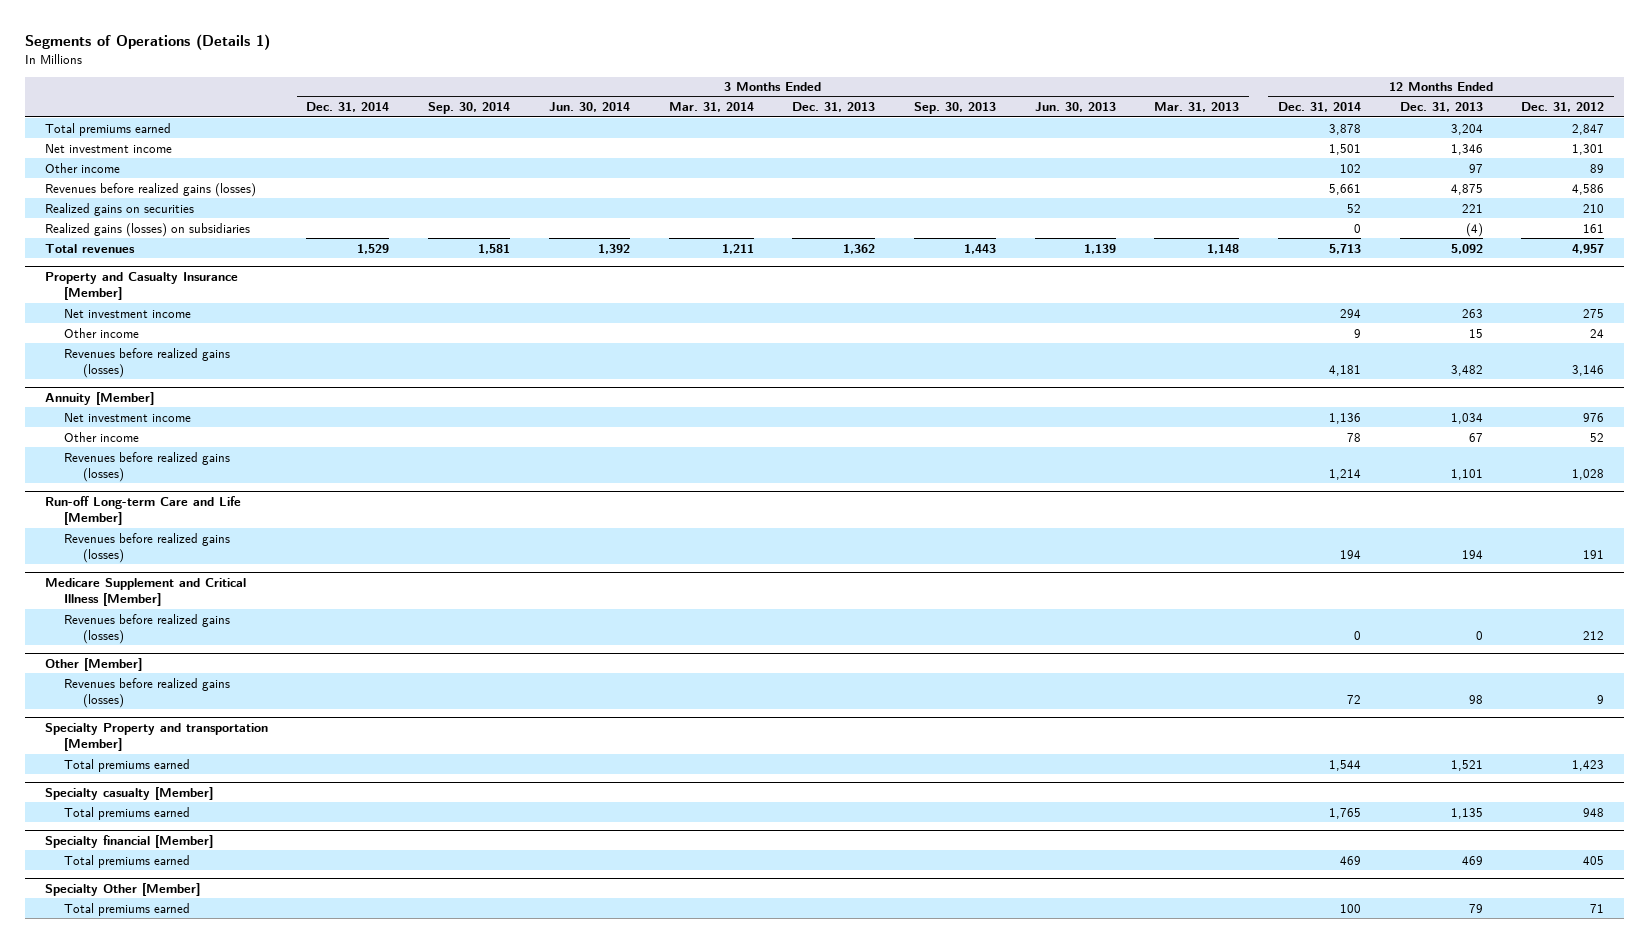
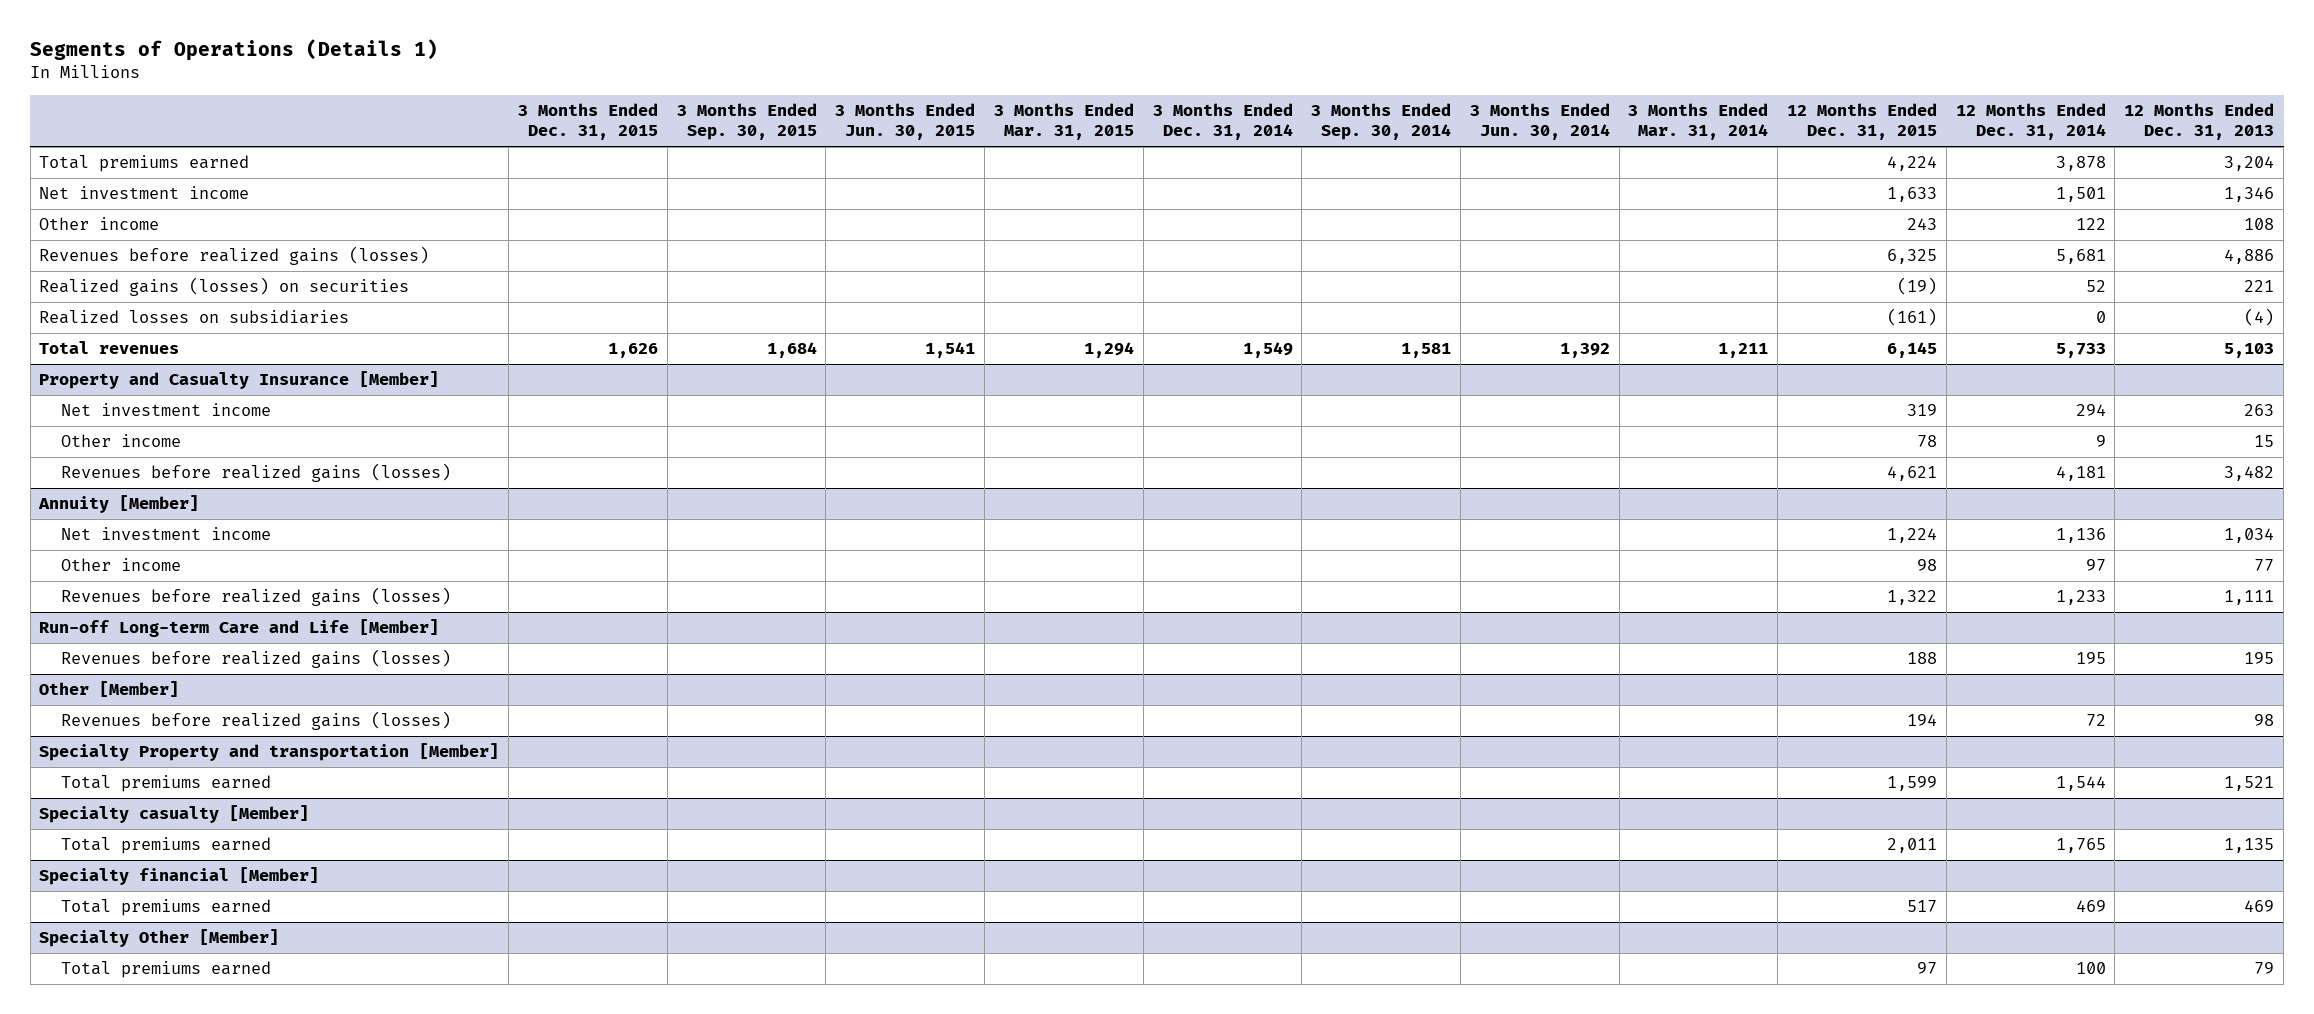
- | 3 Months Ended Dec. 31, 2014 | 3 Months Ended Sep. 30, 2014 | 3 Months Ended Jun. 30, 2014 | 3 Months Ended Mar. 31, 2014 | 3 Months Ended Dec. 31, 2013 | 3 Months Ended Sep. 30, 2013 | 3 Months Ended Jun. 30, 2013 | 3 Months Ended Mar. 31, 2013 | 12 Months Ended Dec. 31, 2014 | 12 Months Ended Dec. 31, 2013 | 12 Months Ended Dec. 31, 2012
+ | 3 Months Ended Dec. 31, 2015 | 3 Months Ended Sep. 30, 2015 | 3 Months Ended Jun. 30, 2015 | 3 Months Ended Mar. 31, 2015 | 3 Months Ended Dec. 31, 2014 | 3 Months Ended Sep. 30, 2014 | 3 Months Ended Jun. 30, 2014 | 3 Months Ended Mar. 31, 2014 | 12 Months Ended Dec. 31, 2015 | 12 Months Ended Dec. 31, 2014 | 12 Months Ended Dec. 31, 2013
- Other income | | | | | | | | | 102 | 97 | 89
- Revenues before realized gains (losses) | | | | | | | | | 5,661 | 4,875 | 4,586
- Realized gains on securities | | | | | | | | | 52 | 221 | 210
- Realized gains (losses) on subsidiaries | | | | | | | | | 0 | (4) | 161
- Total revenues | 1,529 | 1,581 | 1,392 | 1,211 | 1,362 | 1,443 | 1,139 | 1,148 | 5,713 | 5,092 | 4,957
+ Other income | | | | | | | | | 243 | 122 | 108
+ Revenues before realized gains (losses) | | | | | | | | | 6,325 | 5,681 | 4,886
+ Realized gains (losses) on securities | | | | | | | | | (19) | 52 | 221
+ Realized losses on subsidiaries | | | | | | | | | (161) | 0 | (4)
+ Total revenues | 1,626 | 1,684 | 1,541 | 1,294 | 1,549 | 1,581 | 1,392 | 1,211 | 6,145 | 5,733 | 5,103
@ Annuity [Member]
- Other income | | | | | | | | | 78 | 67 | 52
- Revenues before realized gains (losses) | | | | | | | | | 1,214 | 1,101 | 1,028
+ Other income | | | | | | | | | 98 | 97 | 77
+ Revenues before realized gains (losses) | | | | | | | | | 1,322 | 1,233 | 1,111
@ Run-off Long-term Care and Life [Member]
- Revenues before realized gains (losses) | | | | | | | | | 194 | 194 | 191
- Medicare Supplement and Critical Illness [Member]
- Revenues before realized gains (losses) | | | | | | | | | 0 | 0 | 212
@ Run-off Long-term Care and Life [Member]
+ Revenues before realized gains (losses) | | | | | | | | | 188 | 195 | 195

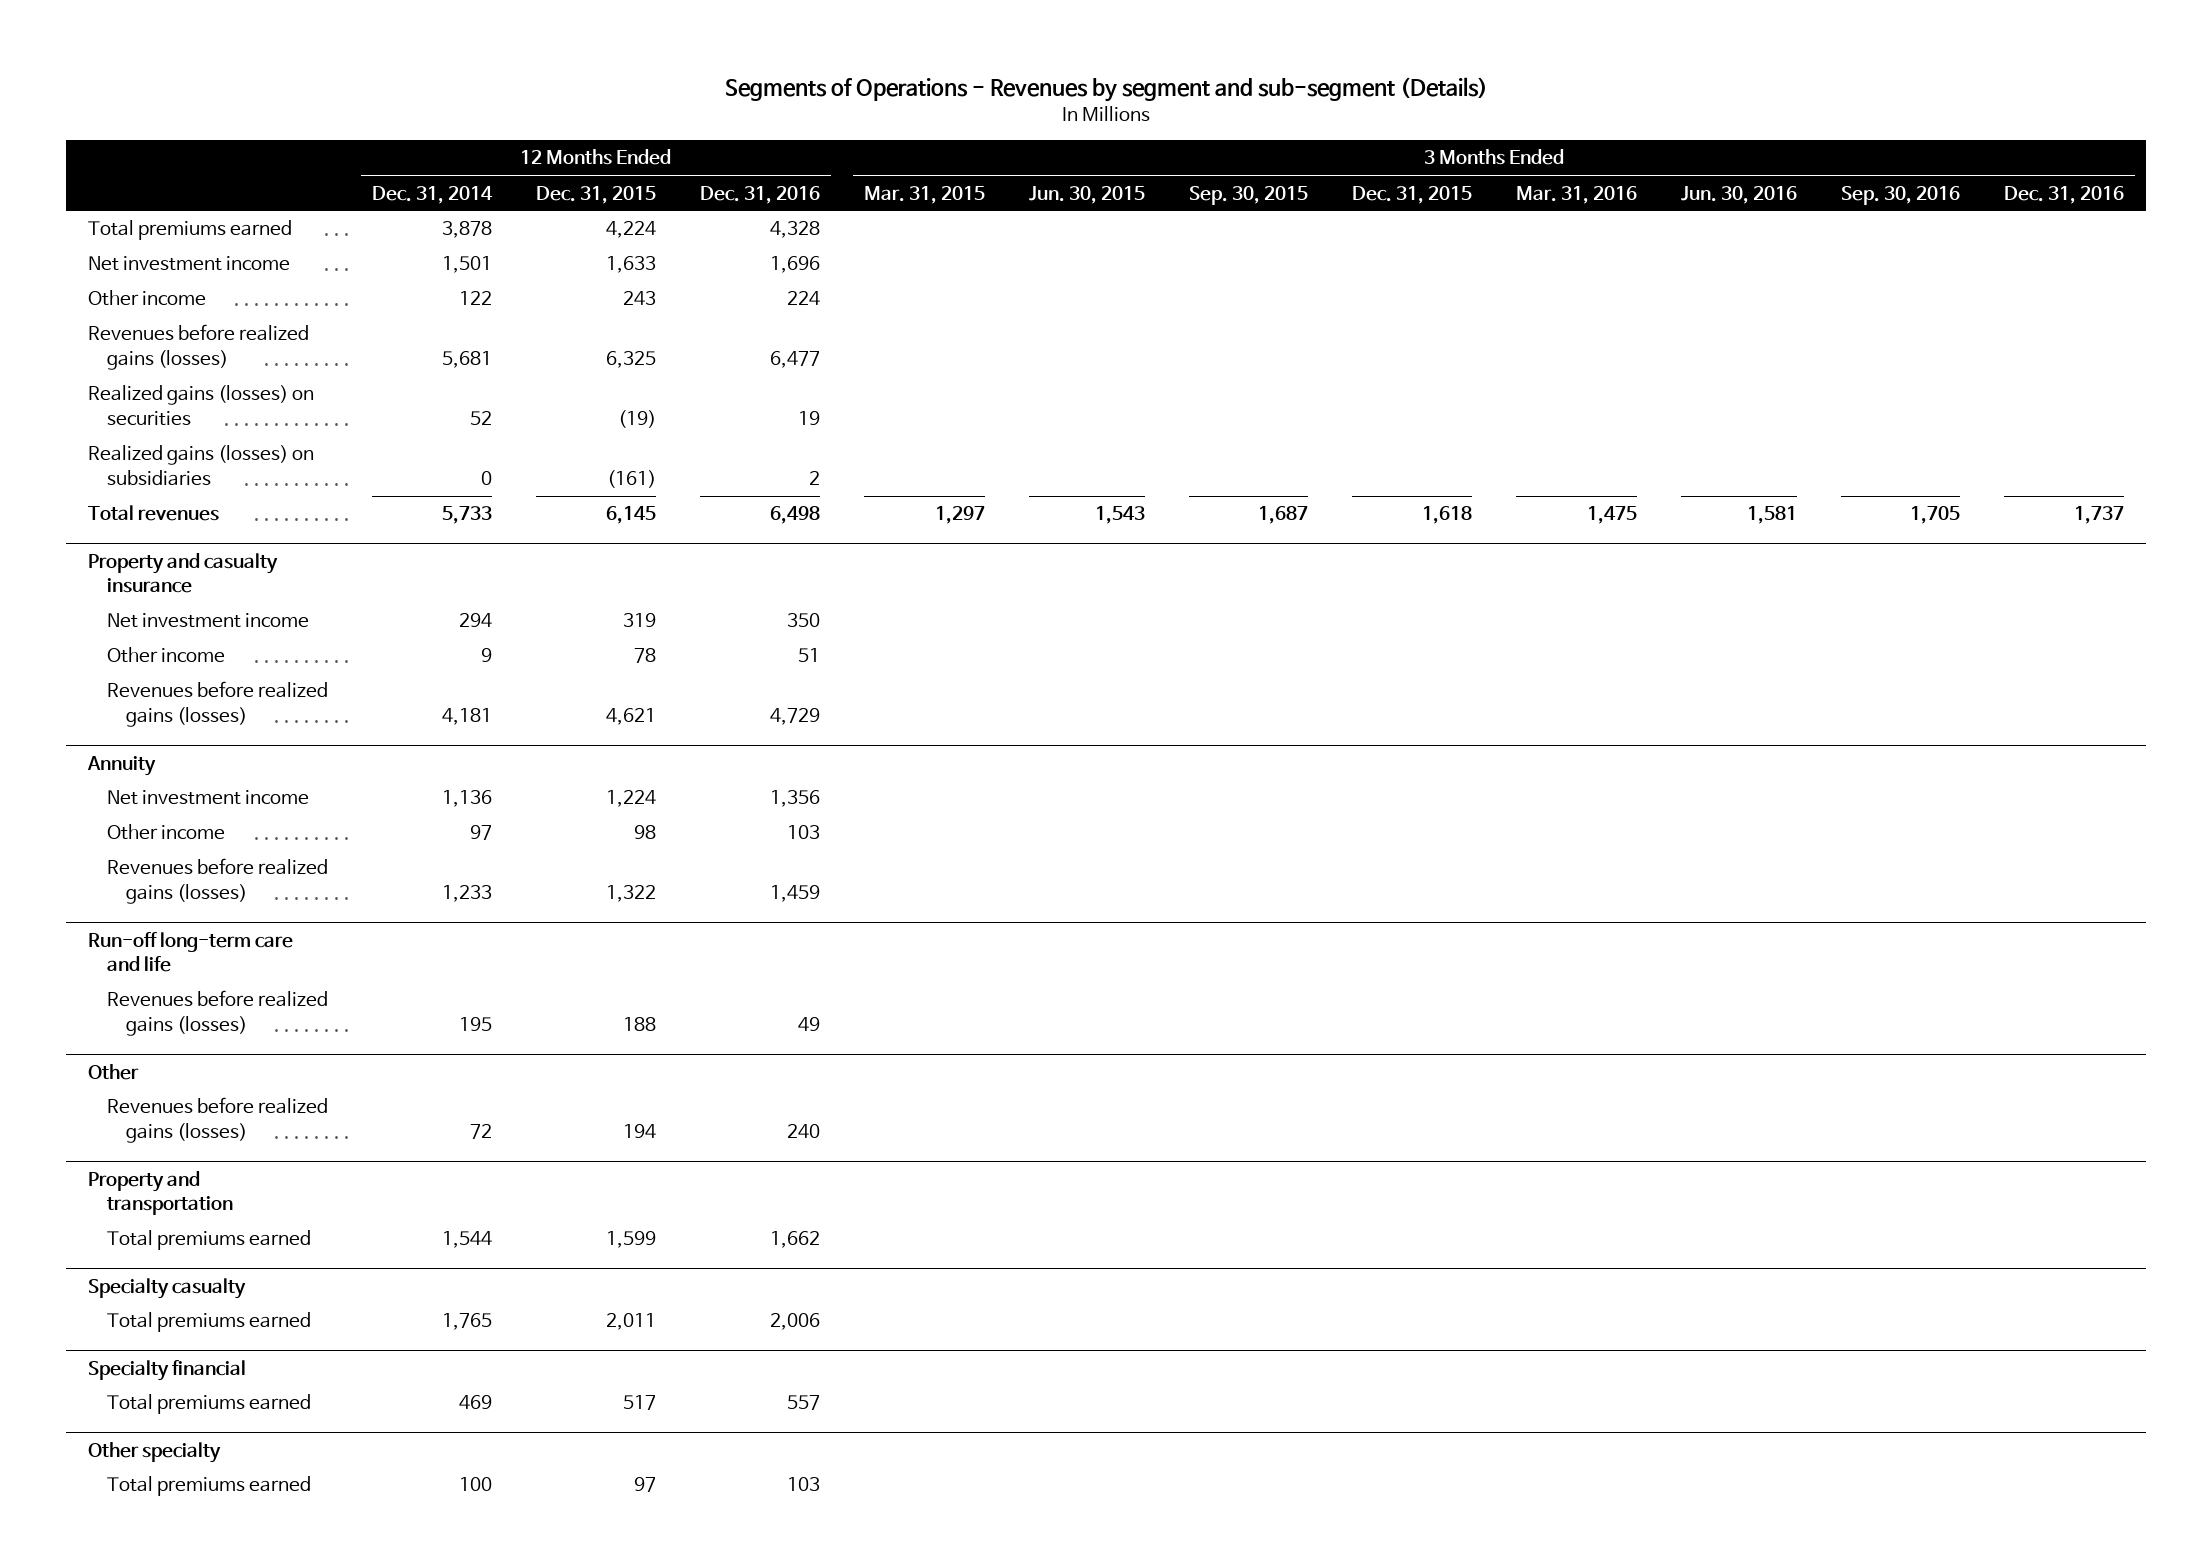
- Segments of Operations (Details 1)
+ Segments of Operations - Revenues by segment and sub-segment (Details)
- | 3 Months Ended Dec. 31, 2015 | 3 Months Ended Sep. 30, 2015 | 3 Months Ended Jun. 30, 2015 | 3 Months Ended Mar. 31, 2015 | 3 Months Ended Dec. 31, 2014 | 3 Months Ended Sep. 30, 2014 | 3 Months Ended Jun. 30, 2014 | 3 Months Ended Mar. 31, 2014 | 12 Months Ended Dec. 31, 2015 | 12 Months Ended Dec. 31, 2014 | 12 Months Ended Dec. 31, 2013
+ | 12 Months Ended Dec. 31, 2014 | 12 Months Ended Dec. 31, 2015 | 12 Months Ended Dec. 31, 2016 | 3 Months Ended Mar. 31, 2015 | 3 Months Ended Jun. 30, 2015 | 3 Months Ended Sep. 30, 2015 | 3 Months Ended Dec. 31, 2015 | 3 Months Ended Mar. 31, 2016 | 3 Months Ended Jun. 30, 2016 | 3 Months Ended Sep. 30, 2016 | 3 Months Ended Dec. 31, 2016
- Realized losses on subsidiaries | | | | | | | | | (161) | 0 | (4)
- Total revenues | 1,626 | 1,684 | 1,541 | 1,294 | 1,549 | 1,581 | 1,392 | 1,211 | 6,145 | 5,733 | 5,103
- Property and Casualty Insurance [Member]
+ Realized gains (losses) on subsidiaries | 0 | (161) | 2 | | | | | | | |
+ Total revenues | 5,733 | 6,145 | 6,498 | 1,297 | 1,543 | 1,687 | 1,618 | 1,475 | 1,581 | 1,705 | 1,737
+ Property and casualty insurance
- Annuity [Member]
+ Annuity
- Run-off Long-term Care and Life [Member]
+ Run-off long-term care and life
- Other [Member]
+ Other
- Specialty Property and transportation [Member]
+ Property and transportation
- Specialty casualty [Member]
+ Specialty casualty
- Specialty financial [Member]
+ Specialty financial
- Specialty Other [Member]
+ Other specialty

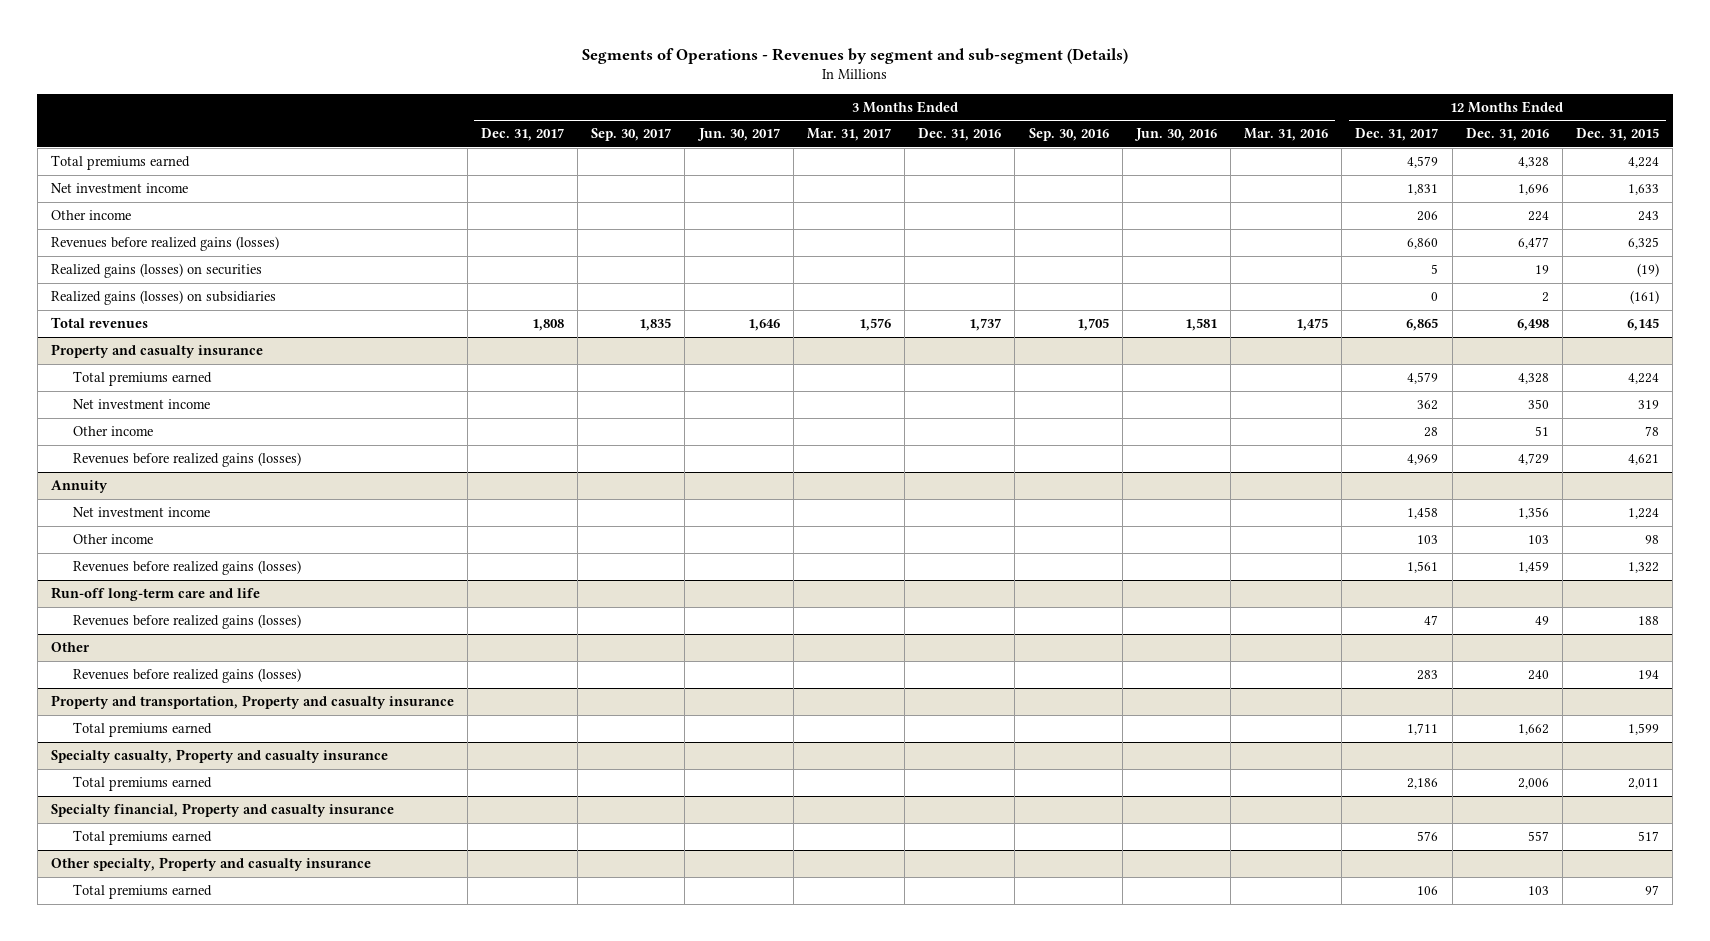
- | 12 Months Ended Dec. 31, 2014 | 12 Months Ended Dec. 31, 2015 | 12 Months Ended Dec. 31, 2016 | 3 Months Ended Mar. 31, 2015 | 3 Months Ended Jun. 30, 2015 | 3 Months Ended Sep. 30, 2015 | 3 Months Ended Dec. 31, 2015 | 3 Months Ended Mar. 31, 2016 | 3 Months Ended Jun. 30, 2016 | 3 Months Ended Sep. 30, 2016 | 3 Months Ended Dec. 31, 2016
+ | 3 Months Ended Dec. 31, 2017 | 3 Months Ended Sep. 30, 2017 | 3 Months Ended Jun. 30, 2017 | 3 Months Ended Mar. 31, 2017 | 3 Months Ended Dec. 31, 2016 | 3 Months Ended Sep. 30, 2016 | 3 Months Ended Jun. 30, 2016 | 3 Months Ended Mar. 31, 2016 | 12 Months Ended Dec. 31, 2017 | 12 Months Ended Dec. 31, 2016 | 12 Months Ended Dec. 31, 2015
@ Property and casualty insurance
+ Total premiums earned | | | | | | | | | 4,579 | 4,328 | 4,224
- Property and transportation
+ Property and transportation, Property and casualty insurance
- Specialty casualty
+ Specialty casualty, Property and casualty insurance
- Specialty financial
+ Specialty financial, Property and casualty insurance
- Other specialty
+ Other specialty, Property and casualty insurance

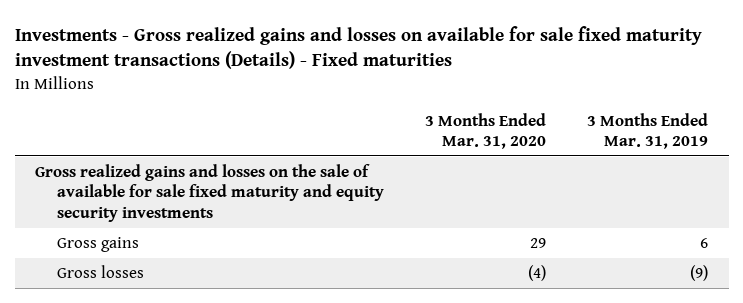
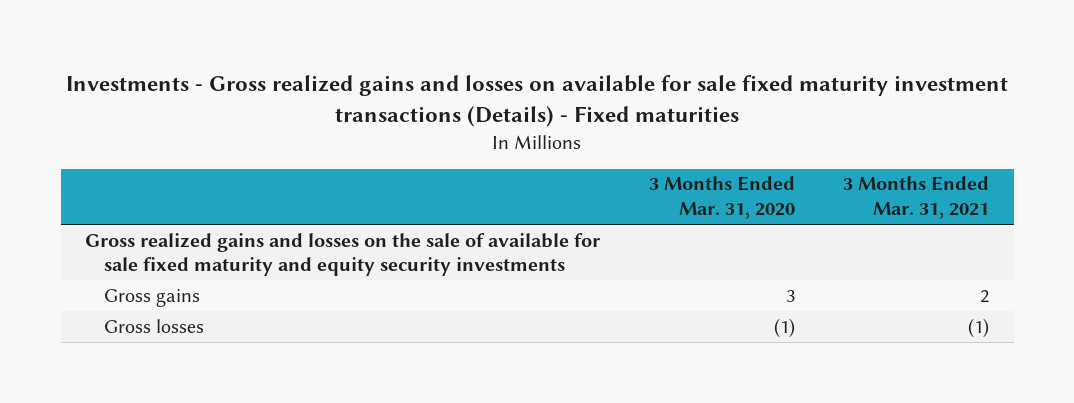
- | 3 Months Ended Mar. 31, 2020 | 3 Months Ended Mar. 31, 2019
+ | 3 Months Ended Mar. 31, 2020 | 3 Months Ended Mar. 31, 2021
- Gross gains | 29 | 6
- Gross losses | (4) | (9)
+ Gross gains | 3 | 2
+ Gross losses | (1) | (1)

